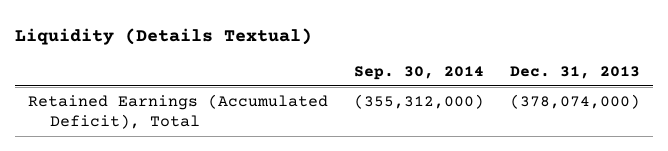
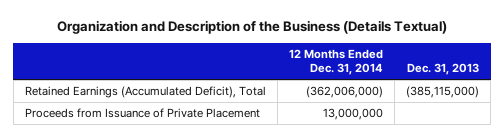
- Liquidity (Details Textual)
+ Organization and Description of the Business (Details Textual)
- | Sep. 30, 2014 | Dec. 31, 2013
+ | 12 Months Ended Dec. 31, 2014 | Dec. 31, 2013
- Retained Earnings (Accumulated Deficit), Total | (355,312,000) | (378,074,000)
+ Retained Earnings (Accumulated Deficit), Total | (362,006,000) | (385,115,000)
+ Proceeds from Issuance of Private Placement | 13,000,000 |

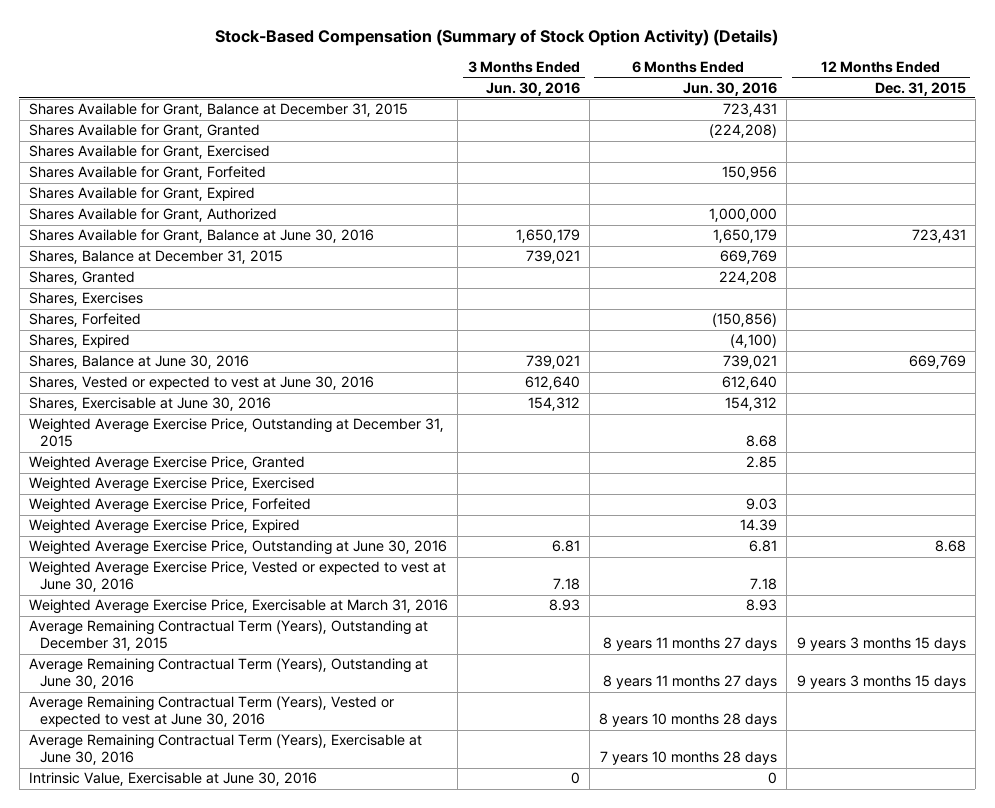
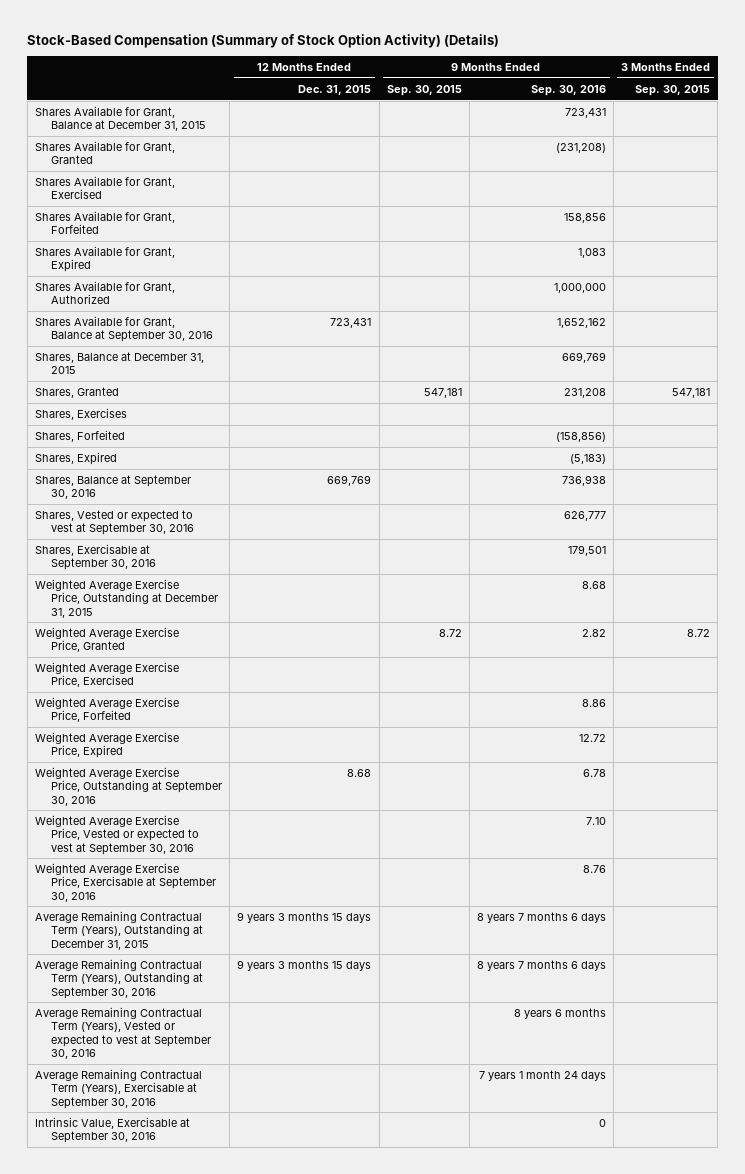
- | 3 Months Ended Jun. 30, 2016 | 6 Months Ended Jun. 30, 2016 | 12 Months Ended Dec. 31, 2015
+ | 12 Months Ended Dec. 31, 2015 | 9 Months Ended Sep. 30, 2015 | 9 Months Ended Sep. 30, 2016 | 3 Months Ended Sep. 30, 2015
- Shares Available for Grant, Balance at June 30, 2016 | 1,650,179 | 1,650,179 | 723,431
+ Shares Available for Grant, Balance at September 30, 2016 | 723,431 | | 1,652,162 |
- Shares, Balance at June 30, 2016 | 739,021 | 739,021 | 669,769
- Shares, Vested or expected to vest at June 30, 2016 | 612,640 | 612,640 |
- Shares, Exercisable at June 30, 2016 | 154,312 | 154,312 |
+ Shares, Balance at September 30, 2016 | 669,769 | | 736,938 |
+ Shares, Vested or expected to vest at September 30, 2016 | | | 626,777 |
+ Shares, Exercisable at September 30, 2016 | | | 179,501 |
- Weighted Average Exercise Price, Outstanding at June 30, 2016 | 6.81 | 6.81 | 8.68
- Weighted Average Exercise Price, Vested or expected to vest at June 30, 2016 | 7.18 | 7.18 |
- Weighted Average Exercise Price, Exercisable at March 31, 2016 | 8.93 | 8.93 |
+ Weighted Average Exercise Price, Outstanding at September 30, 2016 | 8.68 | | 6.78 |
+ Weighted Average Exercise Price, Vested or expected to vest at September 30, 2016 | | | 7.10 |
+ Weighted Average Exercise Price, Exercisable at September 30, 2016 | | | 8.76 |
- Average Remaining Contractual Term (Years), Outstanding at June 30, 2016 | | 8 years 11 months 27 days | 9 years 3 months 15 days
- Average Remaining Contractual Term (Years), Vested or expected to vest at June 30, 2016 | | 8 years 10 months 28 days |
- Average Remaining Contractual Term (Years), Exercisable at June 30, 2016 | | 7 years 10 months 28 days |
- Intrinsic Value, Exercisable at June 30, 2016 | 0 | 0 |
+ Average Remaining Contractual Term (Years), Outstanding at September 30, 2016 | 9 years 3 months 15 days | | 8 years 7 months 6 days |
+ Average Remaining Contractual Term (Years), Vested or expected to vest at September 30, 2016 | | | 8 years 6 months |
+ Average Remaining Contractual Term (Years), Exercisable at September 30, 2016 | | | 7 years 1 month 24 days |
+ Intrinsic Value, Exercisable at September 30, 2016 | | | 0 |

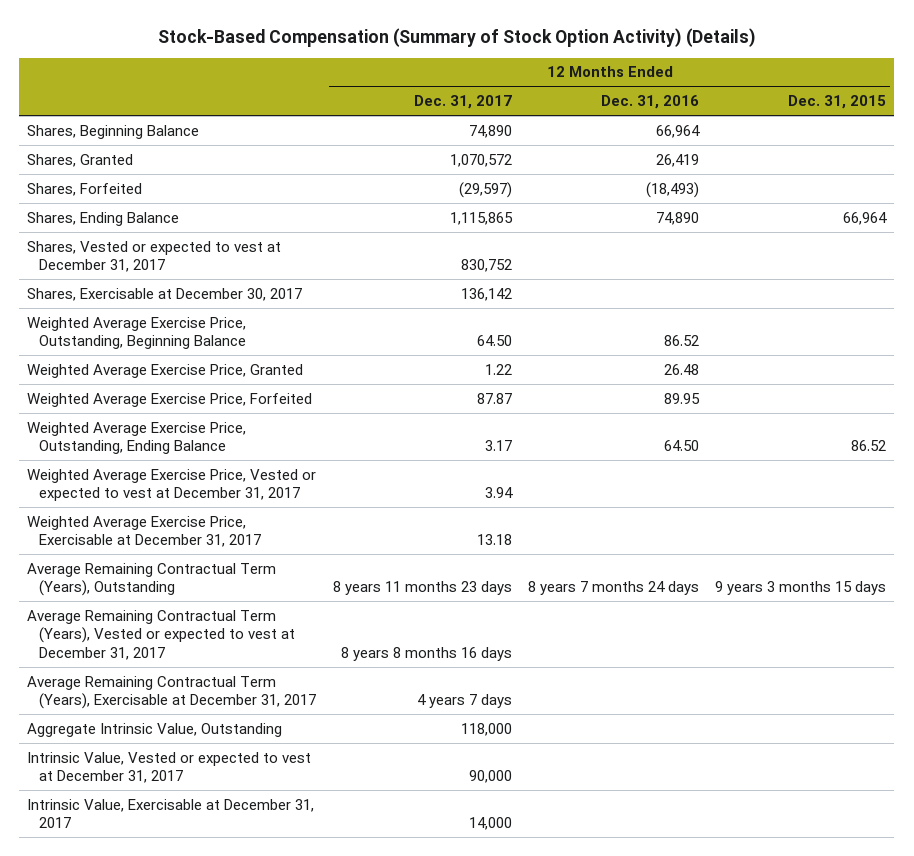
- | 12 Months Ended Dec. 31, 2015 | 9 Months Ended Sep. 30, 2015 | 9 Months Ended Sep. 30, 2016 | 3 Months Ended Sep. 30, 2015
+ | 12 Months Ended Dec. 31, 2017 | 12 Months Ended Dec. 31, 2016 | 12 Months Ended Dec. 31, 2015
- Shares Available for Grant, Balance at December 31, 2015 | | | 723,431 |
- Shares Available for Grant, Granted | | | (231,208) |
- Shares Available for Grant, Exercised
- Shares Available for Grant, Forfeited | | | 158,856 |
- Shares Available for Grant, Expired | | | 1,083 |
- Shares Available for Grant, Authorized | | | 1,000,000 |
- Shares Available for Grant, Balance at September 30, 2016 | 723,431 | | 1,652,162 |
- Shares, Balance at December 31, 2015 | | | 669,769 |
+ Shares, Beginning Balance | 74,890 | 66,964 |
- Shares, Exercises
- Shares, Expired | | | (5,183) |
- Shares, Balance at September 30, 2016 | 669,769 | | 736,938 |
- Shares, Vested or expected to vest at September 30, 2016 | | | 626,777 |
- Shares, Exercisable at September 30, 2016 | | | 179,501 |
- Weighted Average Exercise Price, Outstanding at December 31, 2015 | | | 8.68 |
+ Shares, Ending Balance | 1,115,865 | 74,890 | 66,964
+ Shares, Vested or expected to vest at December 31, 2017 | 830,752 | |
+ Shares, Exercisable at December 30, 2017 | 136,142 | |
+ Weighted Average Exercise Price, Outstanding, Beginning Balance | 64.50 | 86.52 |
- Weighted Average Exercise Price, Exercised
- Weighted Average Exercise Price, Expired | | | 12.72 |
- Weighted Average Exercise Price, Outstanding at September 30, 2016 | 8.68 | | 6.78 |
- Weighted Average Exercise Price, Vested or expected to vest at September 30, 2016 | | | 7.10 |
- Weighted Average Exercise Price, Exercisable at September 30, 2016 | | | 8.76 |
- Average Remaining Contractual Term (Years), Outstanding at December 31, 2015 | 9 years 3 months 15 days | | 8 years 7 months 6 days |
- Average Remaining Contractual Term (Years), Outstanding at September 30, 2016 | 9 years 3 months 15 days | | 8 years 7 months 6 days |
- Average Remaining Contractual Term (Years), Vested or expected to vest at September 30, 2016 | | | 8 years 6 months |
- Average Remaining Contractual Term (Years), Exercisable at September 30, 2016 | | | 7 years 1 month 24 days |
- Intrinsic Value, Exercisable at September 30, 2016 | | | 0 |
+ Weighted Average Exercise Price, Outstanding, Ending Balance | 3.17 | 64.50 | 86.52
+ Weighted Average Exercise Price, Vested or expected to vest at December 31, 2017 | 3.94 | |
+ Weighted Average Exercise Price, Exercisable at December 31, 2017 | 13.18 | |
+ Average Remaining Contractual Term (Years), Outstanding | 8 years 11 months 23 days | 8 years 7 months 24 days | 9 years 3 months 15 days
+ Average Remaining Contractual Term (Years), Vested or expected to vest at December 31, 2017 | 8 years 8 months 16 days | |
+ Average Remaining Contractual Term (Years), Exercisable at December 31, 2017 | 4 years 7 days | |
+ Aggregate Intrinsic Value, Outstanding | 118,000 | |
+ Intrinsic Value, Vested or expected to vest at December 31, 2017 | 90,000 | |
+ Intrinsic Value, Exercisable at December 31, 2017 | 14,000 | |

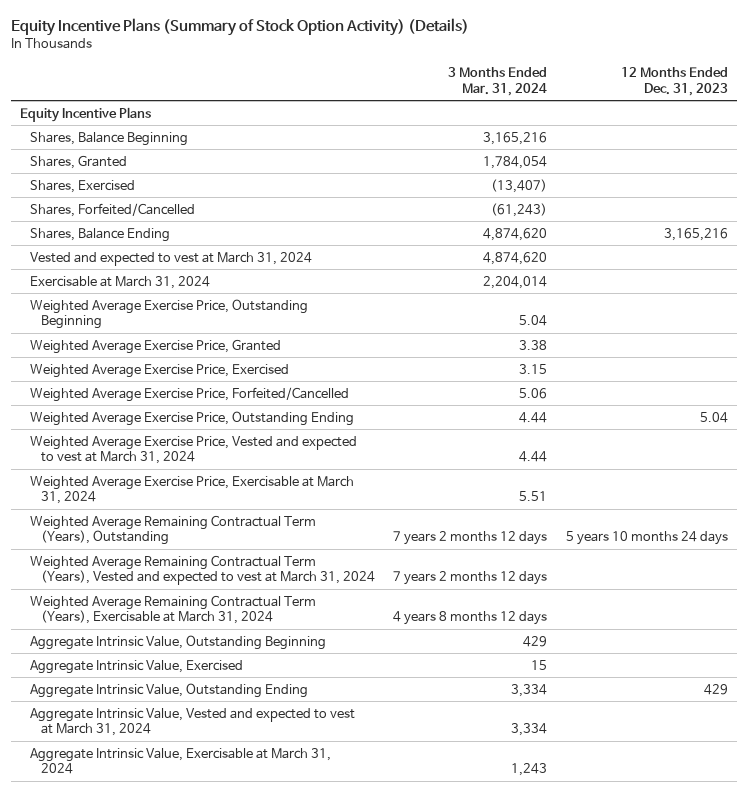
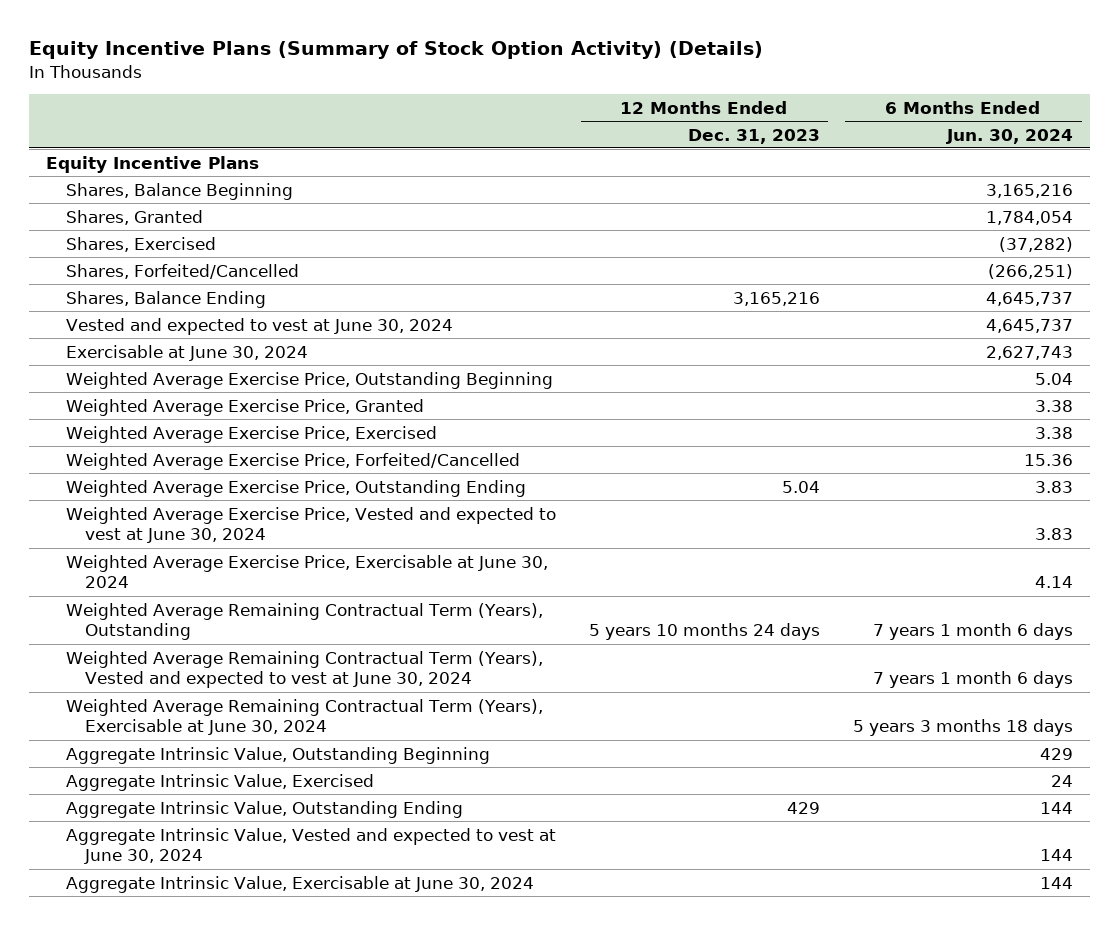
- | 3 Months Ended Mar. 31, 2024 | 12 Months Ended Dec. 31, 2023
+ | 12 Months Ended Dec. 31, 2023 | 6 Months Ended Jun. 30, 2024
- Vested and expected to vest at March 31, 2024 | 4,874,620 |
- Exercisable at March 31, 2024 | 2,204,014 |
+ Vested and expected to vest at June 30, 2024 | | 4,645,737
+ Exercisable at June 30, 2024 | | 2,627,743
- Weighted Average Exercise Price, Vested and expected to vest at March 31, 2024 | 4.44 |
- Weighted Average Exercise Price, Exercisable at March 31, 2024 | 5.51 |
+ Weighted Average Exercise Price, Vested and expected to vest at June 30, 2024 | | 3.83
+ Weighted Average Exercise Price, Exercisable at June 30, 2024 | | 4.14
- Weighted Average Remaining Contractual Term (Years), Vested and expected to vest at March 31, 2024 | 7 years 2 months 12 days |
- Weighted Average Remaining Contractual Term (Years), Exercisable at March 31, 2024 | 4 years 8 months 12 days |
+ Weighted Average Remaining Contractual Term (Years), Vested and expected to vest at June 30, 2024 | | 7 years 1 month 6 days
+ Weighted Average Remaining Contractual Term (Years), Exercisable at June 30, 2024 | | 5 years 3 months 18 days
- Aggregate Intrinsic Value, Vested and expected to vest at March 31, 2024 | 3,334 |
- Aggregate Intrinsic Value, Exercisable at March 31, 2024 | 1,243 |
+ Aggregate Intrinsic Value, Vested and expected to vest at June 30, 2024 | | 144
+ Aggregate Intrinsic Value, Exercisable at June 30, 2024 | | 144

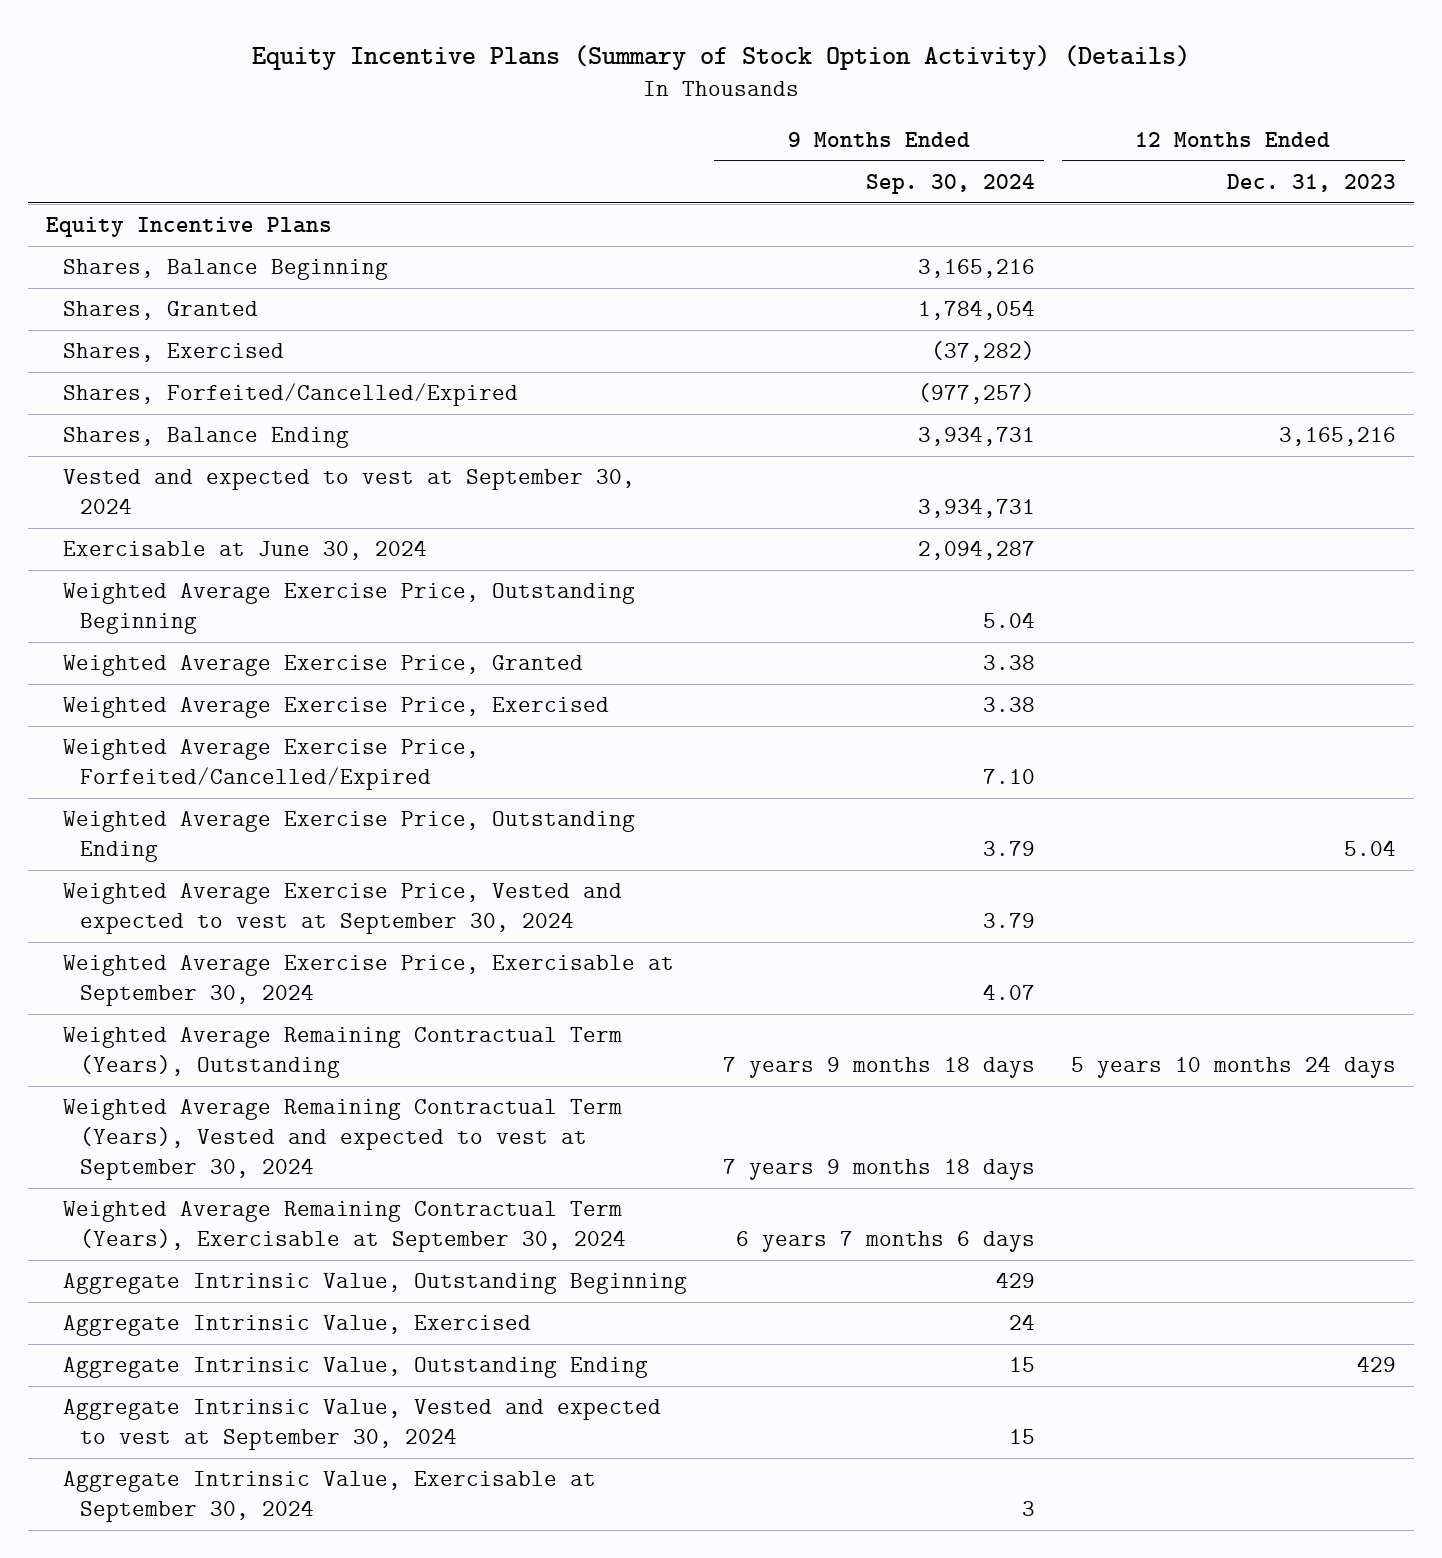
- | 12 Months Ended Dec. 31, 2023 | 6 Months Ended Jun. 30, 2024
+ | 9 Months Ended Sep. 30, 2024 | 12 Months Ended Dec. 31, 2023
- Shares, Forfeited/Cancelled | | (266,251)
+ Shares, Forfeited/Cancelled/Expired | (977,257) |
- Vested and expected to vest at June 30, 2024 | | 4,645,737
+ Vested and expected to vest at September 30, 2024 | 3,934,731 |
- Weighted Average Exercise Price, Forfeited/Cancelled | | 15.36
+ Weighted Average Exercise Price, Forfeited/Cancelled/Expired | 7.10 |
- Weighted Average Exercise Price, Vested and expected to vest at June 30, 2024 | | 3.83
- Weighted Average Exercise Price, Exercisable at June 30, 2024 | | 4.14
+ Weighted Average Exercise Price, Vested and expected to vest at September 30, 2024 | 3.79 |
+ Weighted Average Exercise Price, Exercisable at September 30, 2024 | 4.07 |
- Weighted Average Remaining Contractual Term (Years), Vested and expected to vest at June 30, 2024 | | 7 years 1 month 6 days
- Weighted Average Remaining Contractual Term (Years), Exercisable at June 30, 2024 | | 5 years 3 months 18 days
+ Weighted Average Remaining Contractual Term (Years), Vested and expected to vest at September 30, 2024 | 7 years 9 months 18 days |
+ Weighted Average Remaining Contractual Term (Years), Exercisable at September 30, 2024 | 6 years 7 months 6 days |
- Aggregate Intrinsic Value, Vested and expected to vest at June 30, 2024 | | 144
- Aggregate Intrinsic Value, Exercisable at June 30, 2024 | | 144
+ Aggregate Intrinsic Value, Vested and expected to vest at September 30, 2024 | 15 |
+ Aggregate Intrinsic Value, Exercisable at September 30, 2024 | 3 |

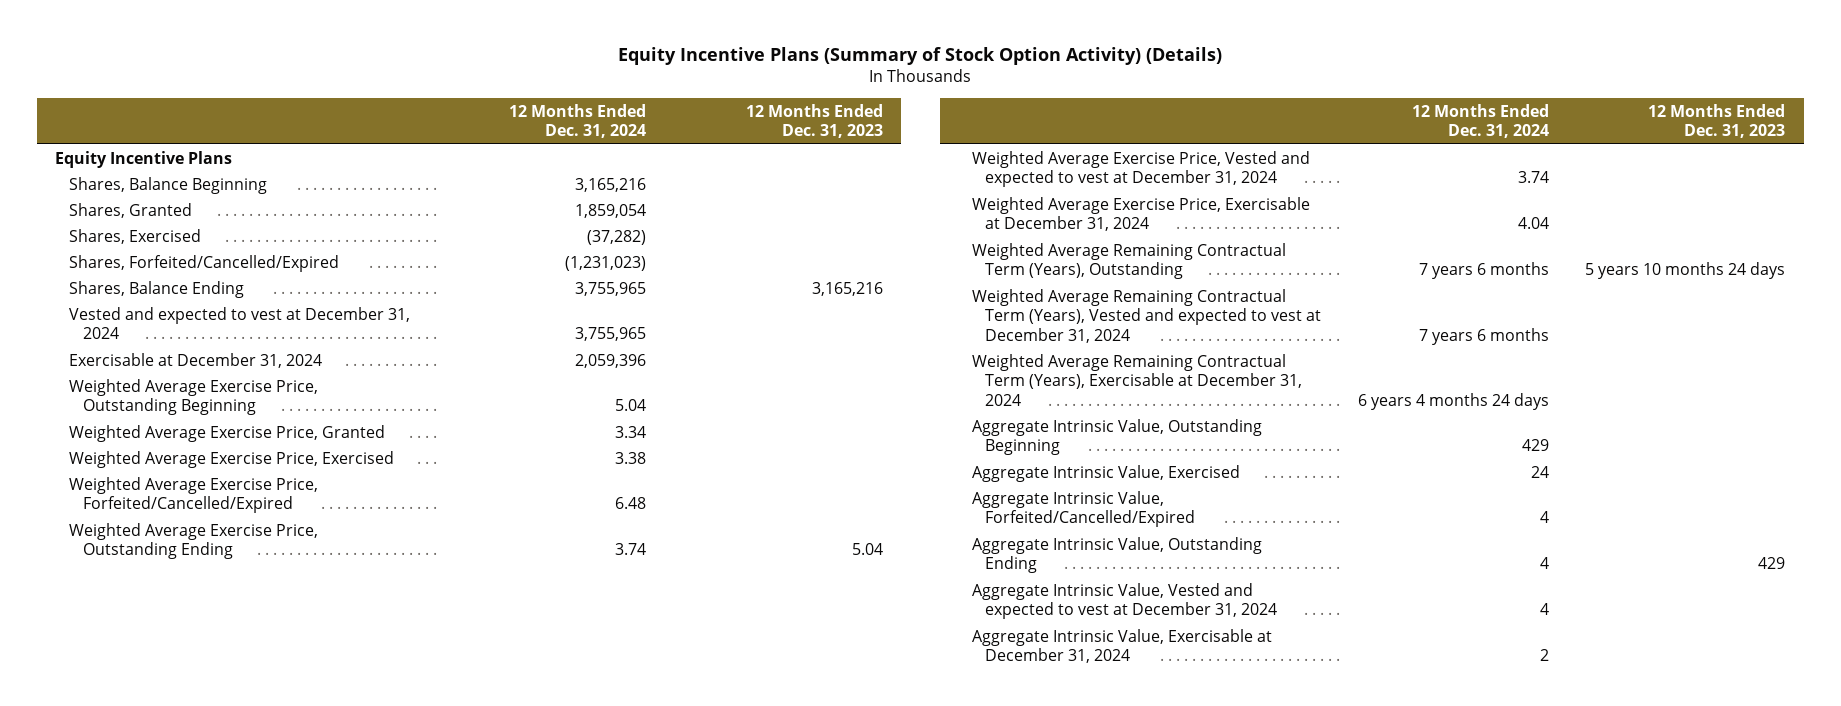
- | 9 Months Ended Sep. 30, 2024 | 12 Months Ended Dec. 31, 2023
+ | 12 Months Ended Dec. 31, 2024 | 12 Months Ended Dec. 31, 2023
- Vested and expected to vest at September 30, 2024 | 3,934,731 |
- Exercisable at June 30, 2024 | 2,094,287 |
+ Vested and expected to vest at December 31, 2024 | 3,755,965 |
+ Exercisable at December 31, 2024 | 2,059,396 |
- Weighted Average Exercise Price, Vested and expected to vest at September 30, 2024 | 3.79 |
- Weighted Average Exercise Price, Exercisable at September 30, 2024 | 4.07 |
+ Weighted Average Exercise Price, Vested and expected to vest at December 31, 2024 | 3.74 |
+ Weighted Average Exercise Price, Exercisable at December 31, 2024 | 4.04 |
- Weighted Average Remaining Contractual Term (Years), Vested and expected to vest at September 30, 2024 | 7 years 9 months 18 days |
- Weighted Average Remaining Contractual Term (Years), Exercisable at September 30, 2024 | 6 years 7 months 6 days |
+ Weighted Average Remaining Contractual Term (Years), Vested and expected to vest at December 31, 2024 | 7 years 6 months |
+ Weighted Average Remaining Contractual Term (Years), Exercisable at December 31, 2024 | 6 years 4 months 24 days |
+ Aggregate Intrinsic Value, Forfeited/Cancelled/Expired | 4 |
- Aggregate Intrinsic Value, Vested and expected to vest at September 30, 2024 | 15 |
- Aggregate Intrinsic Value, Exercisable at September 30, 2024 | 3 |
+ Aggregate Intrinsic Value, Vested and expected to vest at December 31, 2024 | 4 |
+ Aggregate Intrinsic Value, Exercisable at December 31, 2024 | 2 |

